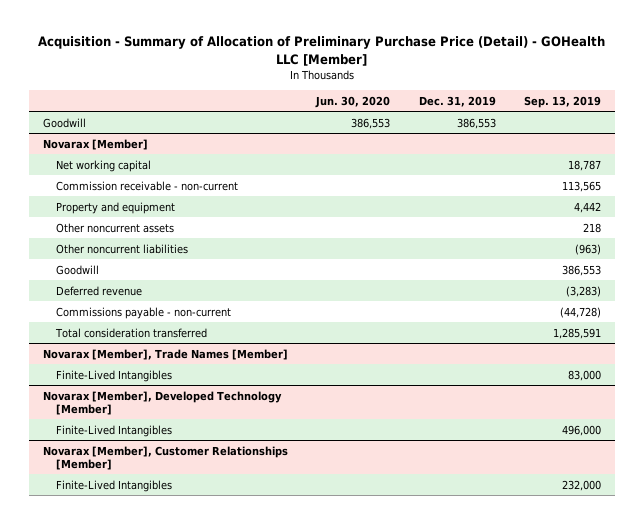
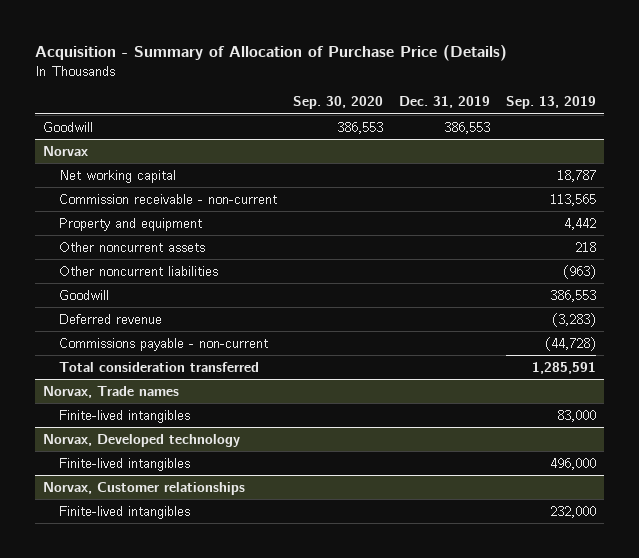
- Acquisition - Summary of Allocation of Preliminary Purchase Price (Detail) - GOHealth LLC [Member]
+ Acquisition - Summary of Allocation of Purchase Price (Details)
- | Jun. 30, 2020 | Dec. 31, 2019 | Sep. 13, 2019
+ | Sep. 30, 2020 | Dec. 31, 2019 | Sep. 13, 2019
- Novarax [Member]
+ Norvax
- Novarax [Member], Trade Names [Member]
- Finite-Lived Intangibles | | | 83,000
- Novarax [Member], Developed Technology [Member]
- Finite-Lived Intangibles | | | 496,000
- Novarax [Member], Customer Relationships [Member]
- Finite-Lived Intangibles | | | 232,000
+ Norvax, Trade names
+ Finite-lived intangibles | | | 83,000
+ Norvax, Developed technology
+ Finite-lived intangibles | | | 496,000
+ Norvax, Customer relationships
+ Finite-lived intangibles | | | 232,000

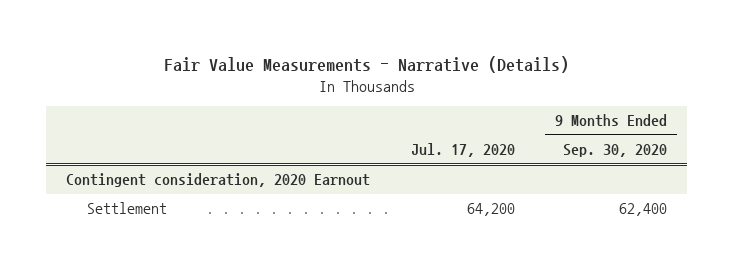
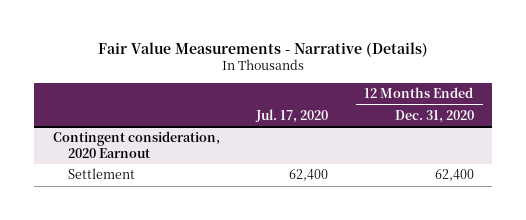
- | Jul. 17, 2020 | 9 Months Ended Sep. 30, 2020
+ | Jul. 17, 2020 | 12 Months Ended Dec. 31, 2020
@ Contingent consideration, 2020 Earnout
- Settlement | 64,200 | 62,400
+ Settlement | 62,400 | 62,400

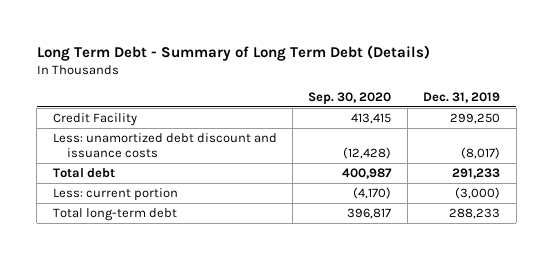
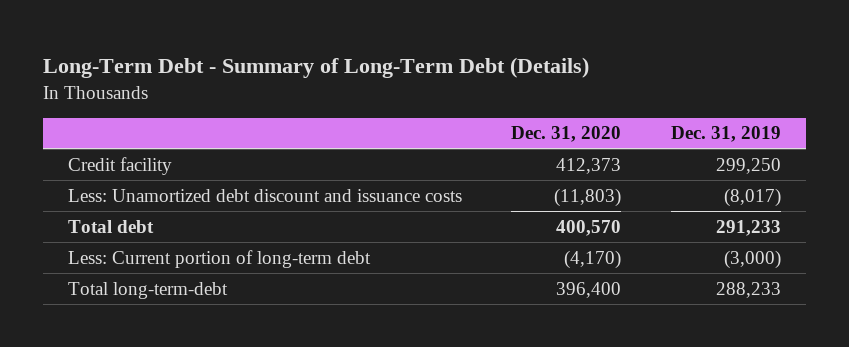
- Long Term Debt - Summary of Long Term Debt (Details)
+ Long-Term Debt - Summary of Long-Term Debt (Details)
- | Sep. 30, 2020 | Dec. 31, 2019
+ | Dec. 31, 2020 | Dec. 31, 2019
- Credit Facility | 413,415 | 299,250
- Less: unamortized debt discount and issuance costs | (12,428) | (8,017)
+ Credit facility | 412,373 | 299,250
+ Less: Unamortized debt discount and issuance costs | (11,803) | (8,017)
- Less: current portion | (4,170) | (3,000)
- Total long-term debt | 396,817 | 288,233
+ Less: Current portion of long-term debt | (4,170) | (3,000)
+ Total long-term-debt | 396,400 | 288,233

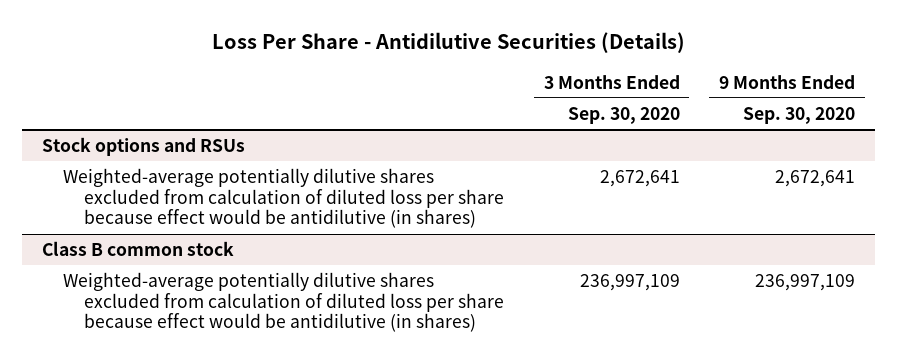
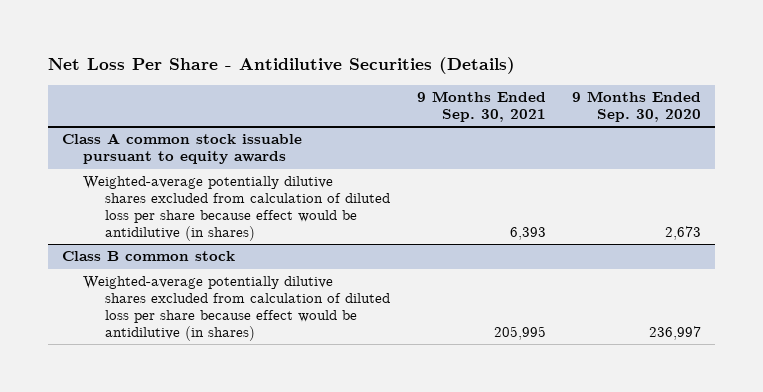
- Loss Per Share - Antidilutive Securities (Details)
+ Net Loss Per Share - Antidilutive Securities (Details)
- | 3 Months Ended Sep. 30, 2020 | 9 Months Ended Sep. 30, 2020
+ | 9 Months Ended Sep. 30, 2021 | 9 Months Ended Sep. 30, 2020
- Stock options and RSUs
- Weighted-average potentially dilutive shares excluded from calculation of diluted loss per share because effect would be antidilutive (in shares) | 2,672,641 | 2,672,641
+ Class A common stock issuable pursuant to equity awards
+ Weighted-average potentially dilutive shares excluded from calculation of diluted loss per share because effect would be antidilutive (in shares) | 6,393 | 2,673
@ Class B common stock
- Weighted-average potentially dilutive shares excluded from calculation of diluted loss per share because effect would be antidilutive (in shares) | 236,997,109 | 236,997,109
+ Weighted-average potentially dilutive shares excluded from calculation of diluted loss per share because effect would be antidilutive (in shares) | 205,995 | 236,997

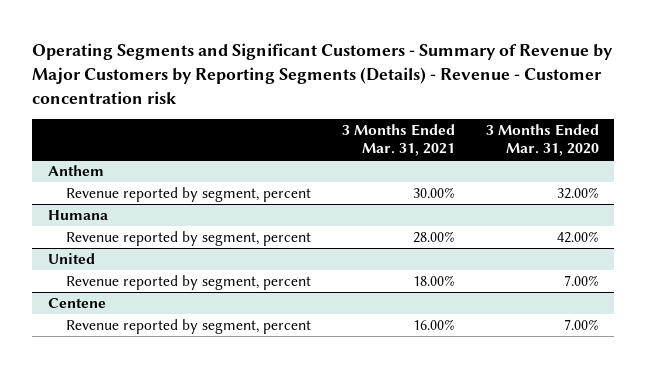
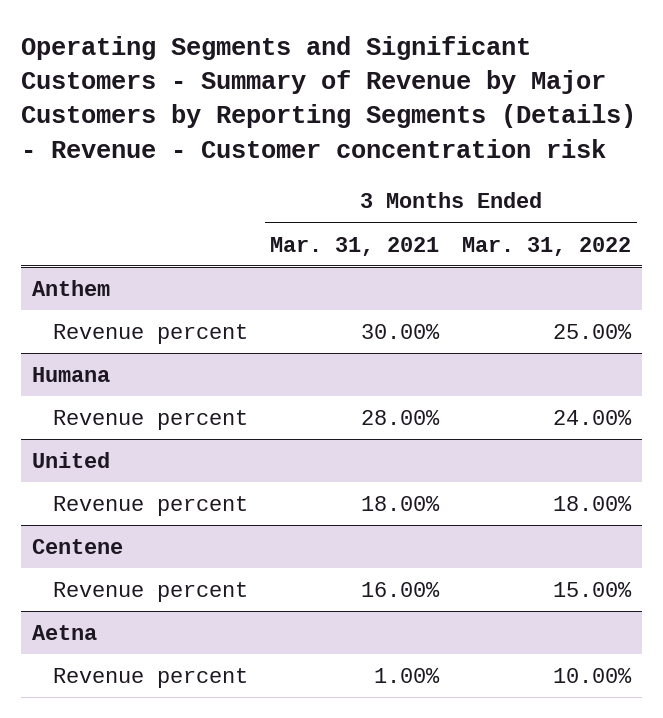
- | 3 Months Ended Mar. 31, 2021 | 3 Months Ended Mar. 31, 2020
+ | 3 Months Ended Mar. 31, 2021 | 3 Months Ended Mar. 31, 2022
@ Anthem
- Revenue reported by segment, percent | 30.00% | 32.00%
+ Revenue percent | 30.00% | 25.00%
@ Humana
- Revenue reported by segment, percent | 28.00% | 42.00%
+ Revenue percent | 28.00% | 24.00%
@ United
- Revenue reported by segment, percent | 18.00% | 7.00%
+ Revenue percent | 18.00% | 18.00%
@ Centene
- Revenue reported by segment, percent | 16.00% | 7.00%
+ Revenue percent | 16.00% | 15.00%
+ Aetna
+ Revenue percent | 1.00% | 10.00%

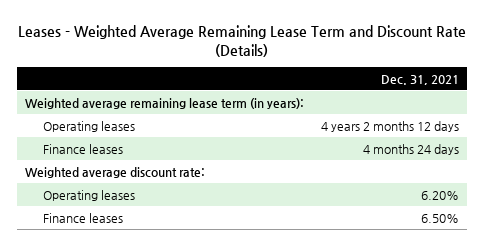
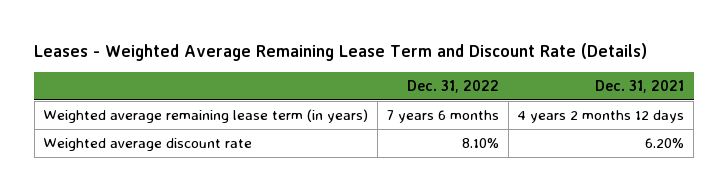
- | Dec. 31, 2021
+ | Dec. 31, 2022 | Dec. 31, 2021
- Weighted average remaining lease term (in years):
- Operating leases | 4 years 2 months 12 days
- Finance leases | 4 months 24 days
- Weighted average discount rate:
- Operating leases | 6.20%
- Finance leases | 6.50%
+ Weighted average remaining lease term (in years) | 7 years 6 months | 4 years 2 months 12 days
+ Weighted average discount rate | 8.10% | 6.20%

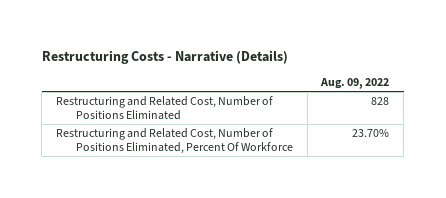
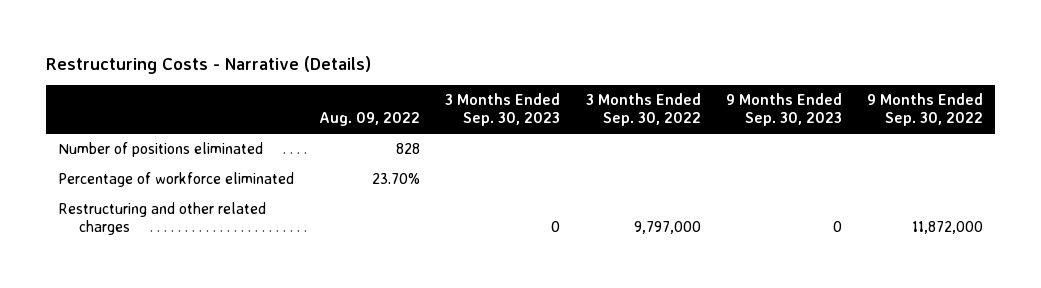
- | Aug. 09, 2022
+ | Aug. 09, 2022 | 3 Months Ended Sep. 30, 2023 | 3 Months Ended Sep. 30, 2022 | 9 Months Ended Sep. 30, 2023 | 9 Months Ended Sep. 30, 2022
- Restructuring and Related Cost, Number of Positions Eliminated | 828
- Restructuring and Related Cost, Number of Positions Eliminated, Percent Of Workforce | 23.70%
+ Number of positions eliminated | 828 | | | |
+ Percentage of workforce eliminated | 23.70% | | | |
+ Restructuring and other related charges | | 0 | 9,797,000 | 0 | 11,872,000

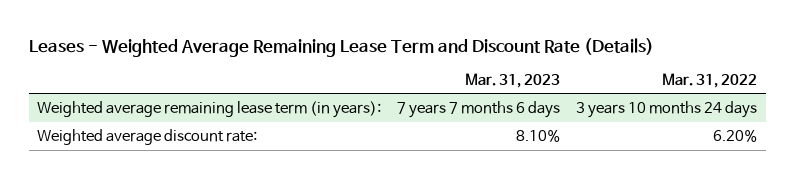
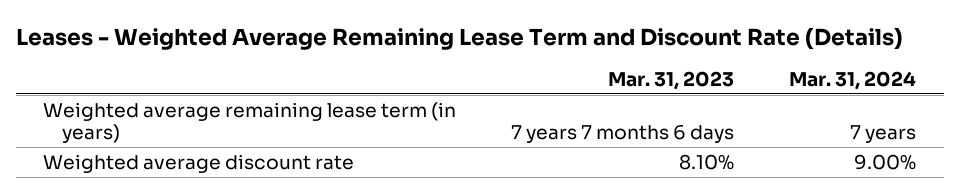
- | Mar. 31, 2023 | Mar. 31, 2022
+ | Mar. 31, 2023 | Mar. 31, 2024
- Weighted average remaining lease term (in years): | 7 years 7 months 6 days | 3 years 10 months 24 days
- Weighted average discount rate: | 8.10% | 6.20%
+ Weighted average remaining lease term (in years) | 7 years 7 months 6 days | 7 years
+ Weighted average discount rate | 8.10% | 9.00%

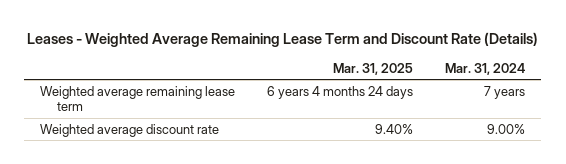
- | Mar. 31, 2023 | Mar. 31, 2024
+ | Mar. 31, 2025 | Mar. 31, 2024
- Weighted average remaining lease term (in years) | 7 years 7 months 6 days | 7 years
+ Weighted average remaining lease term | 6 years 4 months 24 days | 7 years

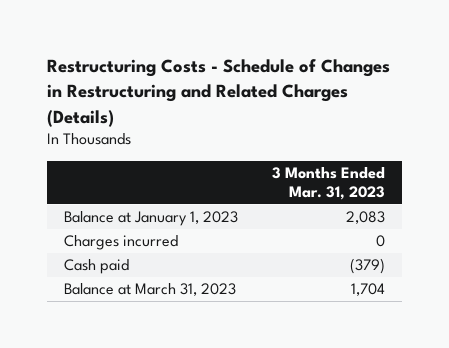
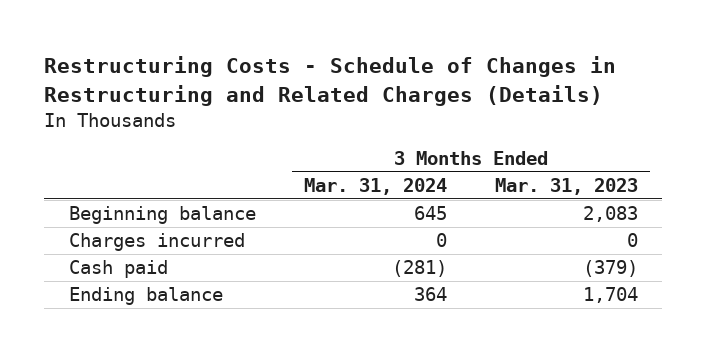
- | 3 Months Ended Mar. 31, 2023
+ | 3 Months Ended Mar. 31, 2024 | 3 Months Ended Mar. 31, 2023
- Balance at January 1, 2023 | 2,083
+ Beginning balance | 645 | 2,083
- Balance at March 31, 2023 | 1,704
+ Ending balance | 364 | 1,704

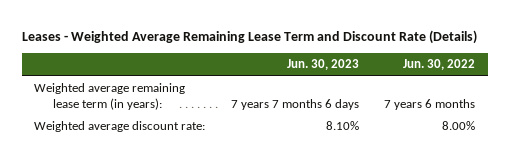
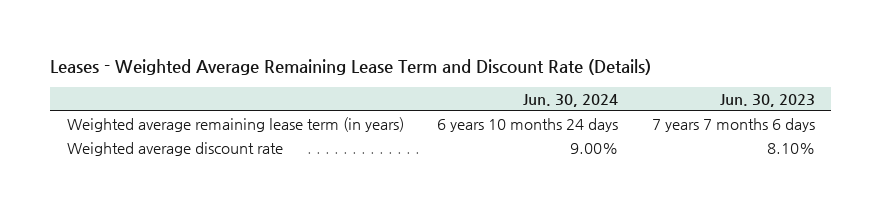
- | Jun. 30, 2023 | Jun. 30, 2022
+ | Jun. 30, 2024 | Jun. 30, 2023
- Weighted average remaining lease term (in years): | 7 years 7 months 6 days | 7 years 6 months
- Weighted average discount rate: | 8.10% | 8.00%
+ Weighted average remaining lease term (in years) | 6 years 10 months 24 days | 7 years 7 months 6 days
+ Weighted average discount rate | 9.00% | 8.10%

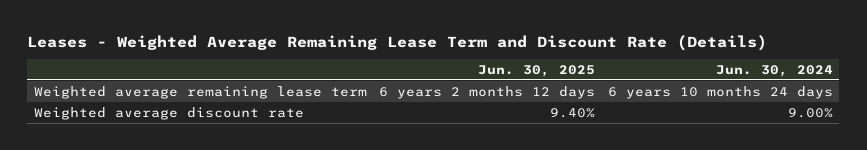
- | Jun. 30, 2024 | Jun. 30, 2023
+ | Jun. 30, 2025 | Jun. 30, 2024
- Weighted average remaining lease term (in years) | 6 years 10 months 24 days | 7 years 7 months 6 days
+ Weighted average remaining lease term | 6 years 2 months 12 days | 6 years 10 months 24 days

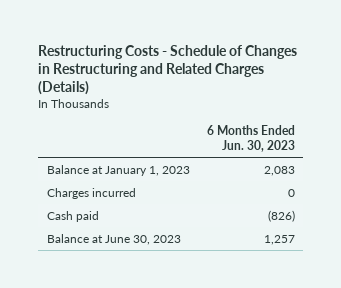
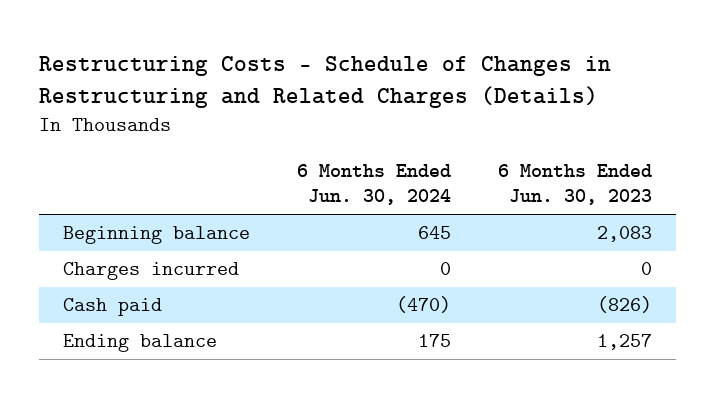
- | 6 Months Ended Jun. 30, 2023
+ | 6 Months Ended Jun. 30, 2024 | 6 Months Ended Jun. 30, 2023
- Balance at January 1, 2023 | 2,083
+ Beginning balance | 645 | 2,083
- Balance at June 30, 2023 | 1,257
+ Ending balance | 175 | 1,257

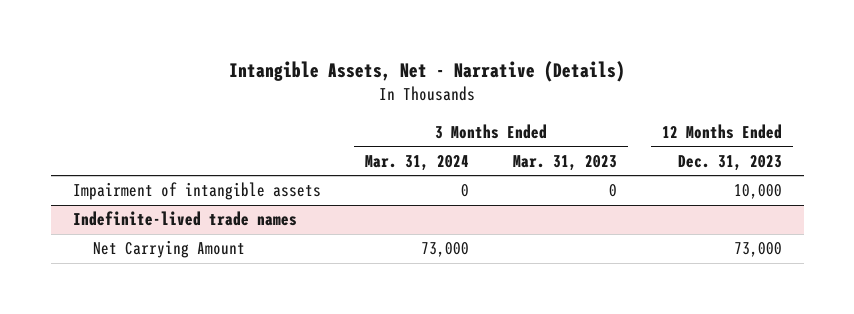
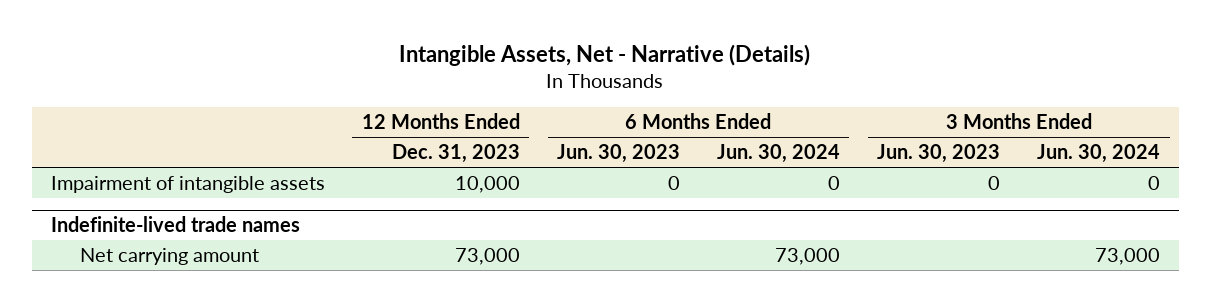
- | 3 Months Ended Mar. 31, 2024 | 3 Months Ended Mar. 31, 2023 | 12 Months Ended Dec. 31, 2023
+ | 12 Months Ended Dec. 31, 2023 | 6 Months Ended Jun. 30, 2023 | 6 Months Ended Jun. 30, 2024 | 3 Months Ended Jun. 30, 2023 | 3 Months Ended Jun. 30, 2024
@ Indefinite-lived trade names
- Net Carrying Amount | 73,000 | | 73,000
+ Net carrying amount | 73,000 | | 73,000 | | 73,000

